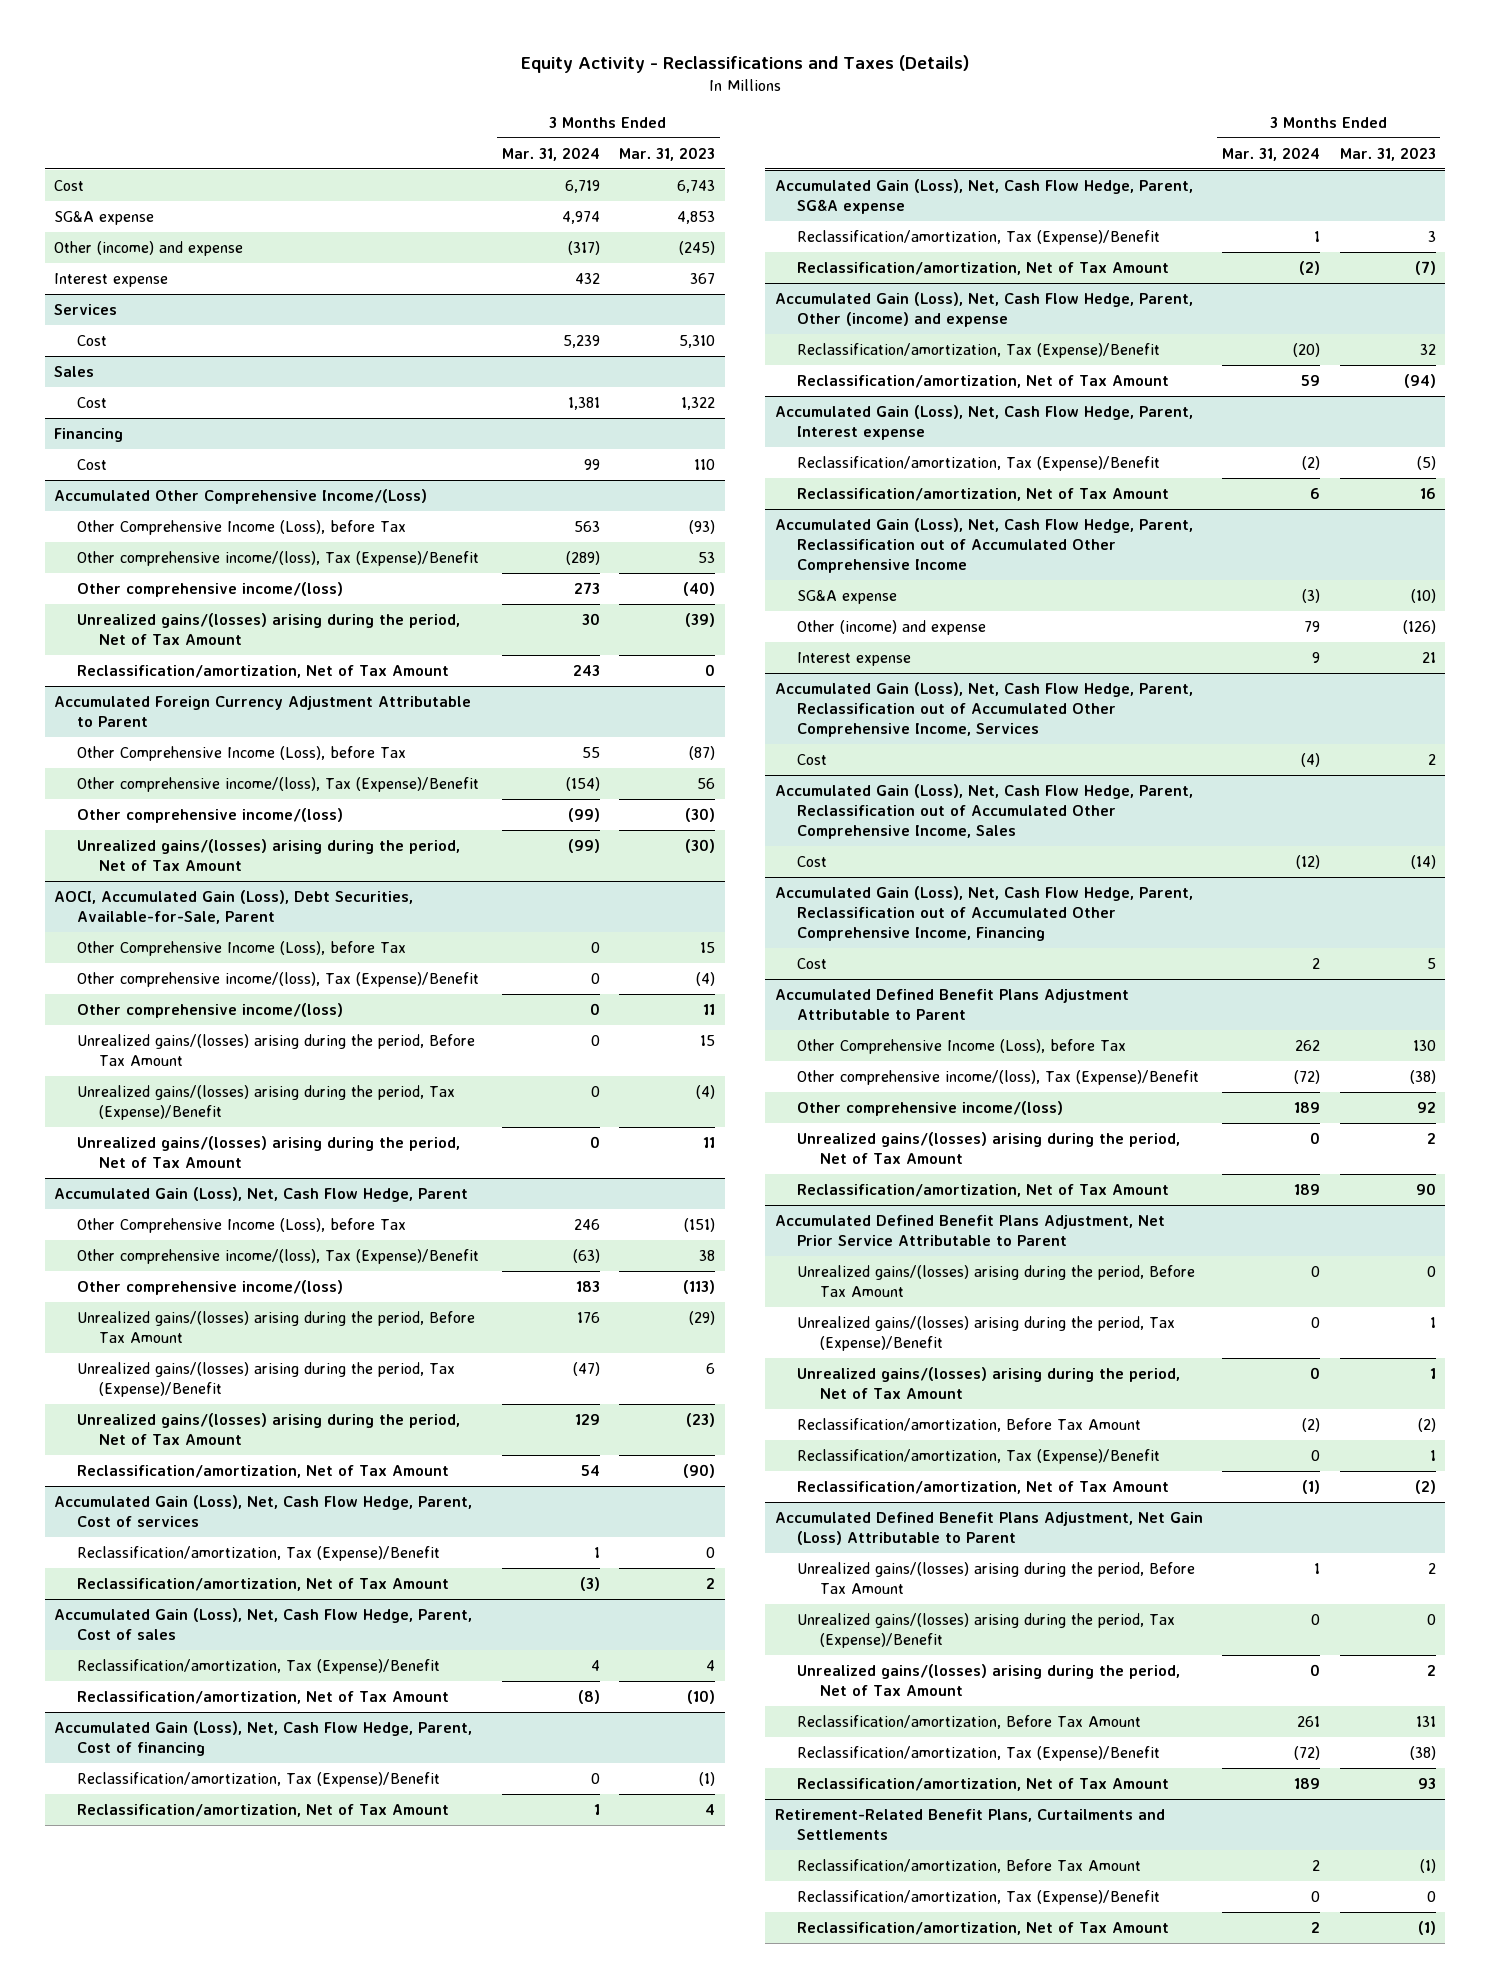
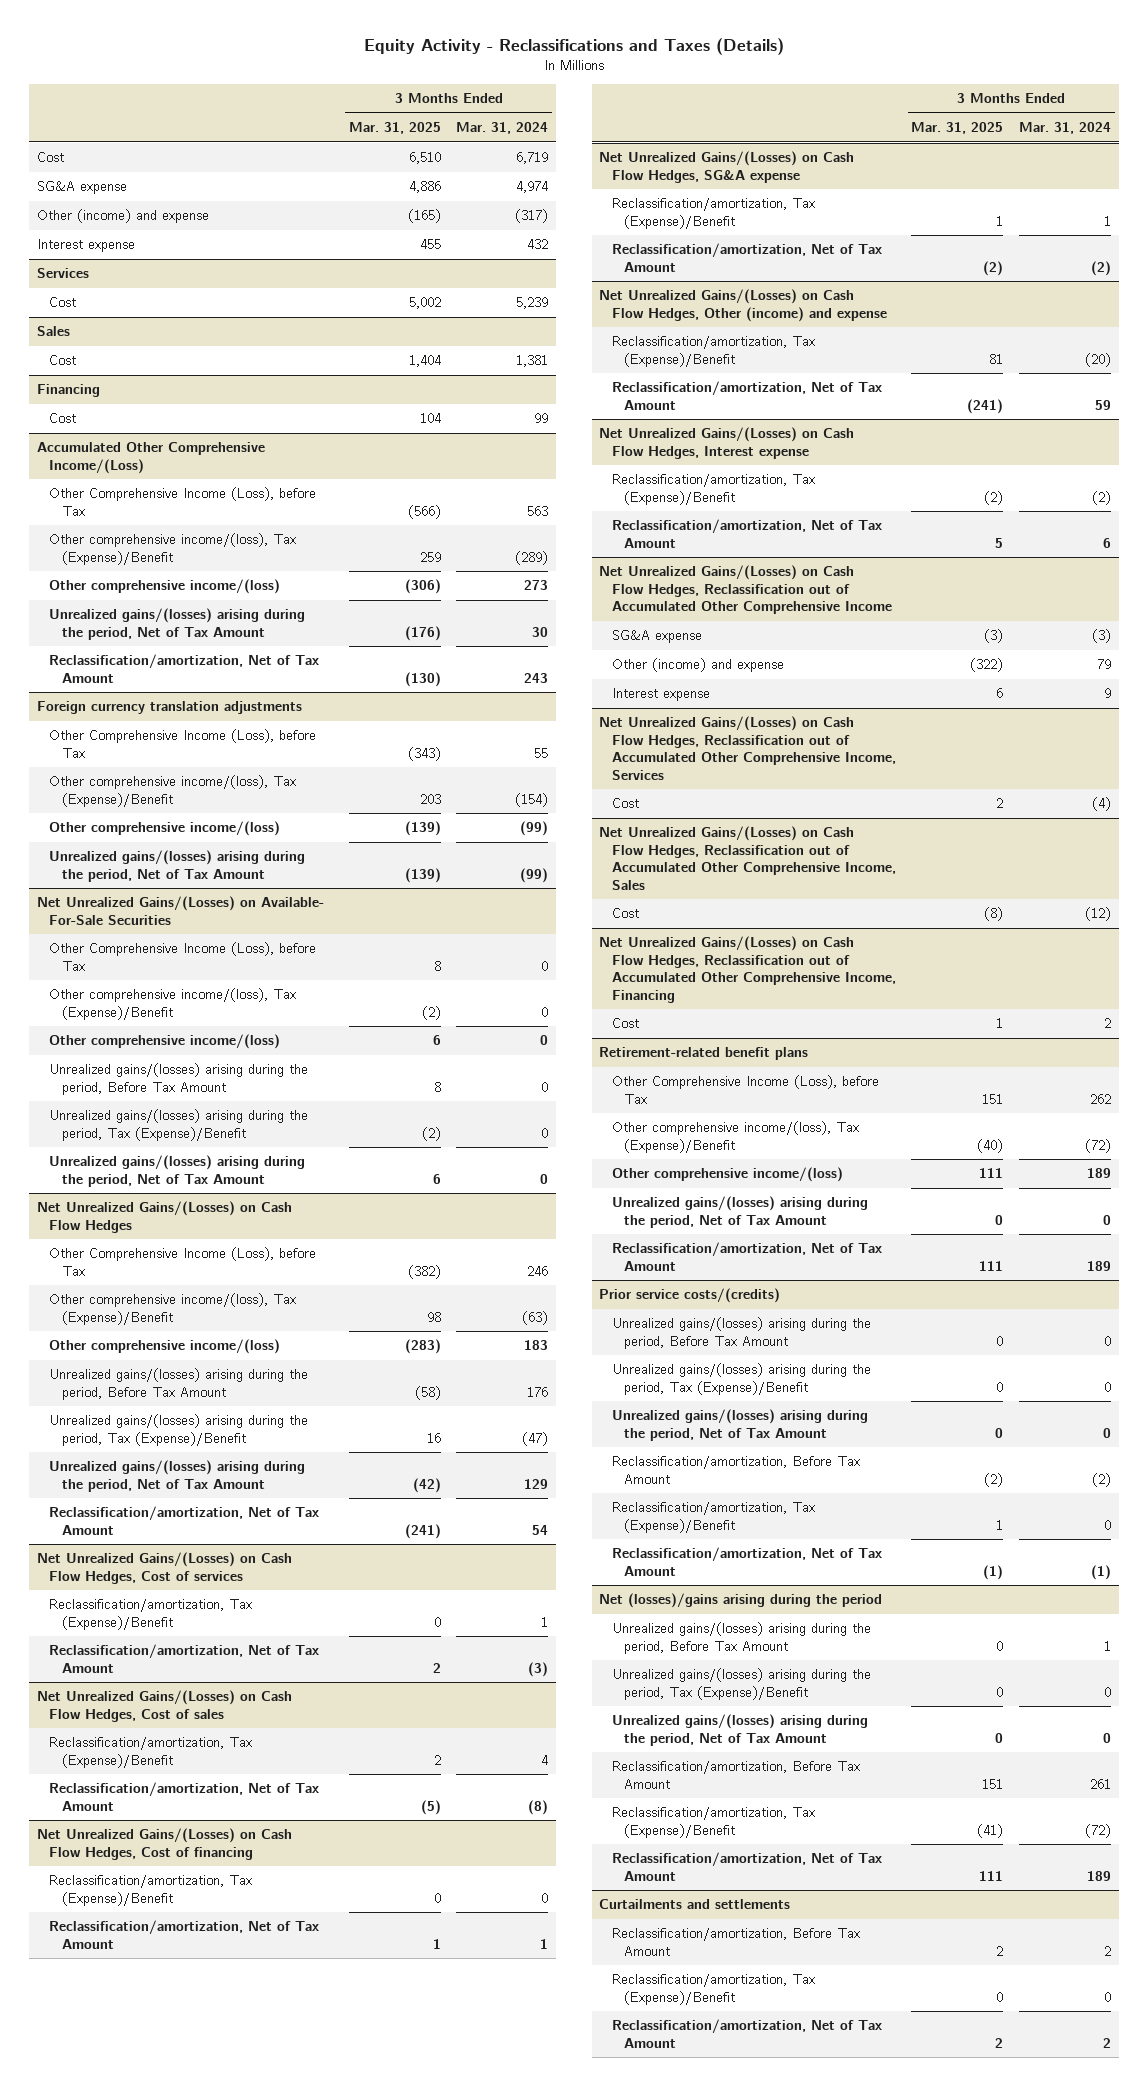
- | 3 Months Ended Mar. 31, 2024 | 3 Months Ended Mar. 31, 2023
+ | 3 Months Ended Mar. 31, 2025 | 3 Months Ended Mar. 31, 2024
- Accumulated Foreign Currency Adjustment Attributable to Parent
+ Foreign currency translation adjustments
- AOCI, Accumulated Gain (Loss), Debt Securities, Available-for-Sale, Parent
+ Net Unrealized Gains/(Losses) on Available- For-Sale Securities
- Accumulated Gain (Loss), Net, Cash Flow Hedge, Parent
+ Net Unrealized Gains/(Losses) on Cash Flow Hedges
- Accumulated Gain (Loss), Net, Cash Flow Hedge, Parent, Cost of services
+ Net Unrealized Gains/(Losses) on Cash Flow Hedges, Cost of services
- Accumulated Gain (Loss), Net, Cash Flow Hedge, Parent, Cost of sales
+ Net Unrealized Gains/(Losses) on Cash Flow Hedges, Cost of sales
- Accumulated Gain (Loss), Net, Cash Flow Hedge, Parent, Cost of financing
+ Net Unrealized Gains/(Losses) on Cash Flow Hedges, Cost of financing
- Accumulated Gain (Loss), Net, Cash Flow Hedge, Parent, SG&A expense
+ Net Unrealized Gains/(Losses) on Cash Flow Hedges, SG&A expense
- Accumulated Gain (Loss), Net, Cash Flow Hedge, Parent, Other (income) and expense
+ Net Unrealized Gains/(Losses) on Cash Flow Hedges, Other (income) and expense
- Accumulated Gain (Loss), Net, Cash Flow Hedge, Parent, Interest expense
+ Net Unrealized Gains/(Losses) on Cash Flow Hedges, Interest expense
- Accumulated Gain (Loss), Net, Cash Flow Hedge, Parent, Reclassification out of Accumulated Other Comprehensive Income
+ Net Unrealized Gains/(Losses) on Cash Flow Hedges, Reclassification out of Accumulated Other Comprehensive Income
- Accumulated Gain (Loss), Net, Cash Flow Hedge, Parent, Reclassification out of Accumulated Other Comprehensive Income, Services
+ Net Unrealized Gains/(Losses) on Cash Flow Hedges, Reclassification out of Accumulated Other Comprehensive Income, Services
- Accumulated Gain (Loss), Net, Cash Flow Hedge, Parent, Reclassification out of Accumulated Other Comprehensive Income, Sales
+ Net Unrealized Gains/(Losses) on Cash Flow Hedges, Reclassification out of Accumulated Other Comprehensive Income, Sales
- Accumulated Gain (Loss), Net, Cash Flow Hedge, Parent, Reclassification out of Accumulated Other Comprehensive Income, Financing
+ Net Unrealized Gains/(Losses) on Cash Flow Hedges, Reclassification out of Accumulated Other Comprehensive Income, Financing
- Accumulated Defined Benefit Plans Adjustment Attributable to Parent
+ Retirement-related benefit plans
- Accumulated Defined Benefit Plans Adjustment, Net Prior Service Attributable to Parent
+ Prior service costs/(credits)
- Accumulated Defined Benefit Plans Adjustment, Net Gain (Loss) Attributable to Parent
+ Net (losses)/gains arising during the period
- Retirement-Related Benefit Plans, Curtailments and Settlements
+ Curtailments and settlements

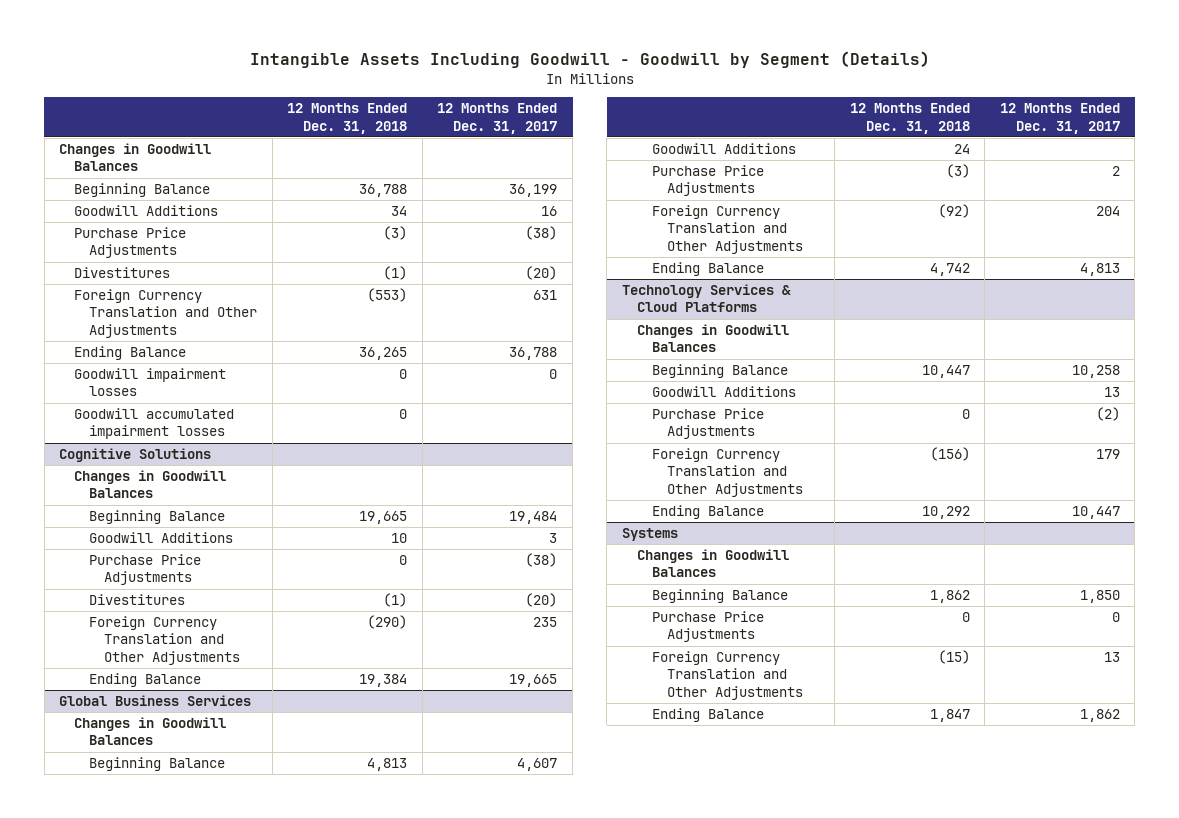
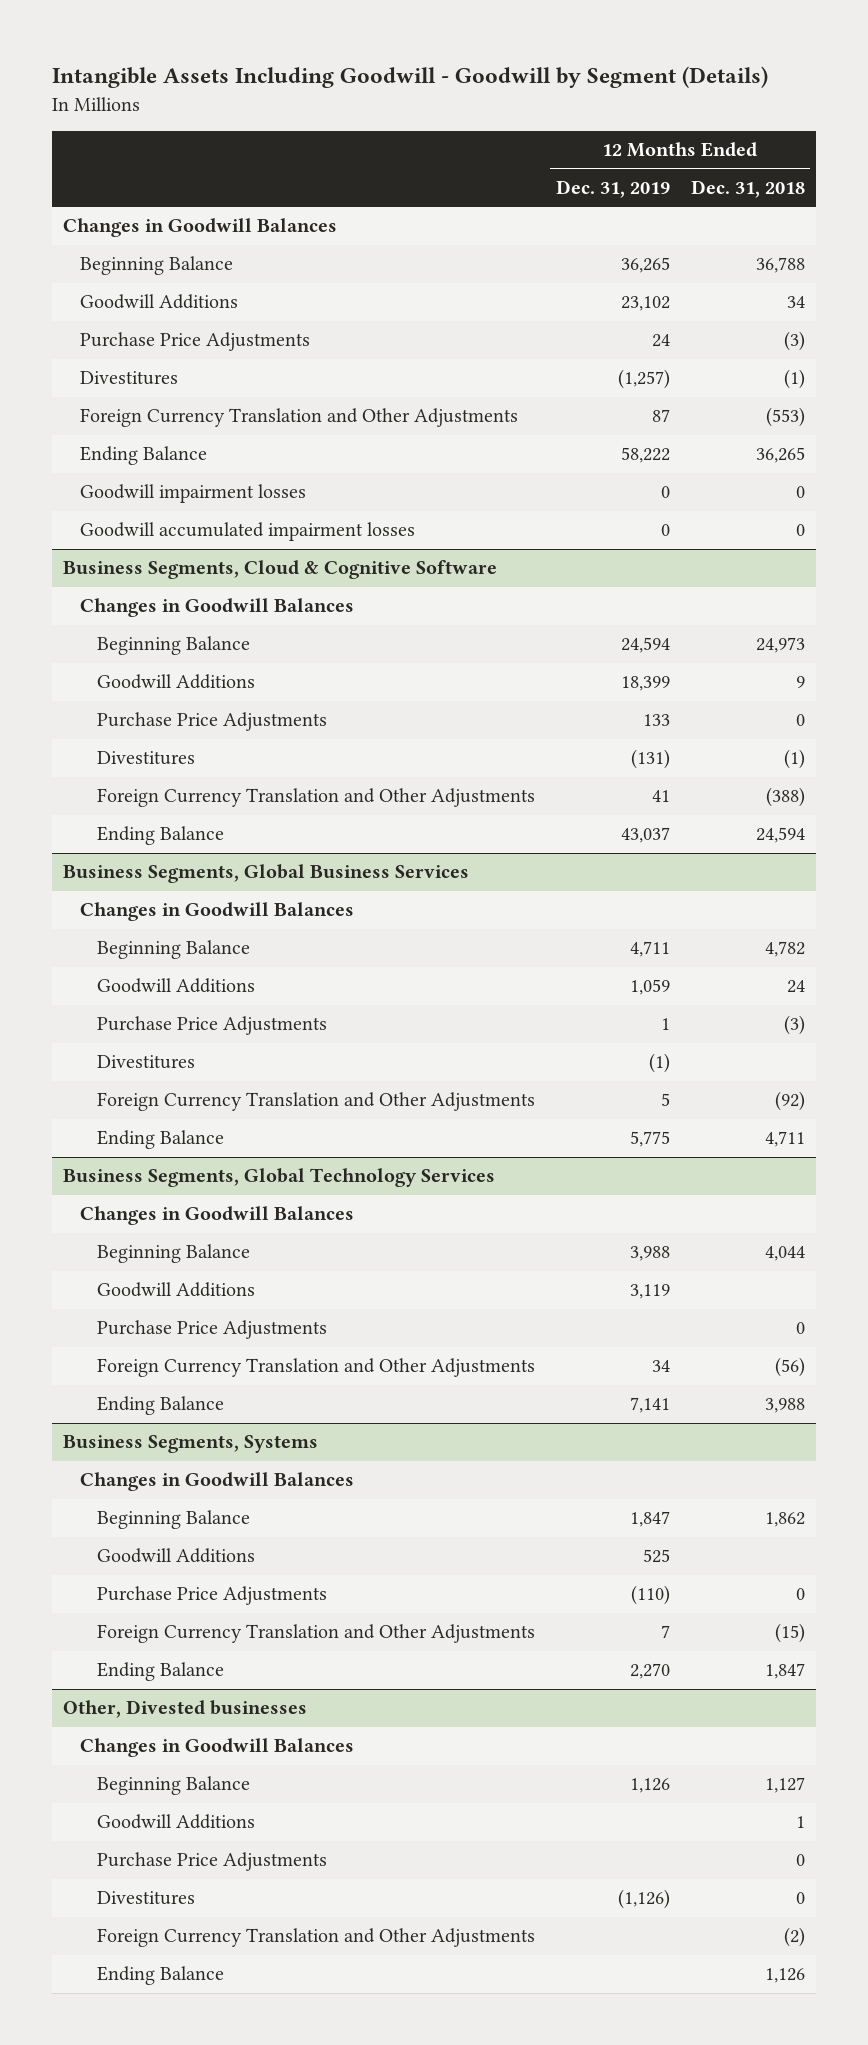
- | 12 Months Ended Dec. 31, 2018 | 12 Months Ended Dec. 31, 2017
+ | 12 Months Ended Dec. 31, 2019 | 12 Months Ended Dec. 31, 2018
- Cognitive Solutions
+ Business Segments, Cloud & Cognitive Software
- Beginning Balance | 19,665 | 19,484
- Goodwill Additions | 10 | 3
+ Beginning Balance | 24,594 | 24,973
+ Goodwill Additions | 18,399 | 9
- Foreign Currency Translation and Other Adjustments | (290) | 235
- Ending Balance | 19,384 | 19,665
- Global Business Services
+ Foreign Currency Translation and Other Adjustments | 41 | (388)
+ Ending Balance | 43,037 | 24,594
+ Business Segments, Global Business Services
- Beginning Balance | 4,813 | 4,607
+ Beginning Balance | 4,711 | 4,782
+ Divestitures | (1) |
- Ending Balance | 4,742 | 4,813
- Technology Services & Cloud Platforms
+ Ending Balance | 5,775 | 4,711
+ Business Segments, Global Technology Services
- Beginning Balance | 10,447 | 10,258
+ Beginning Balance | 3,988 | 4,044
- Foreign Currency Translation and Other Adjustments | (156) | 179
- Ending Balance | 10,292 | 10,447
- Systems
+ Foreign Currency Translation and Other Adjustments | 34 | (56)
+ Ending Balance | 7,141 | 3,988
+ Business Segments, Systems
+ Goodwill Additions | 525 |
+ Other, Divested businesses
+ Changes in Goodwill Balances
+ Beginning Balance | 1,126 | 1,127
+ Goodwill Additions | | 1
+ Purchase Price Adjustments | | 0
+ Divestitures | (1,126) | 0
+ Foreign Currency Translation and Other Adjustments | | (2)
+ Ending Balance | | 1,126

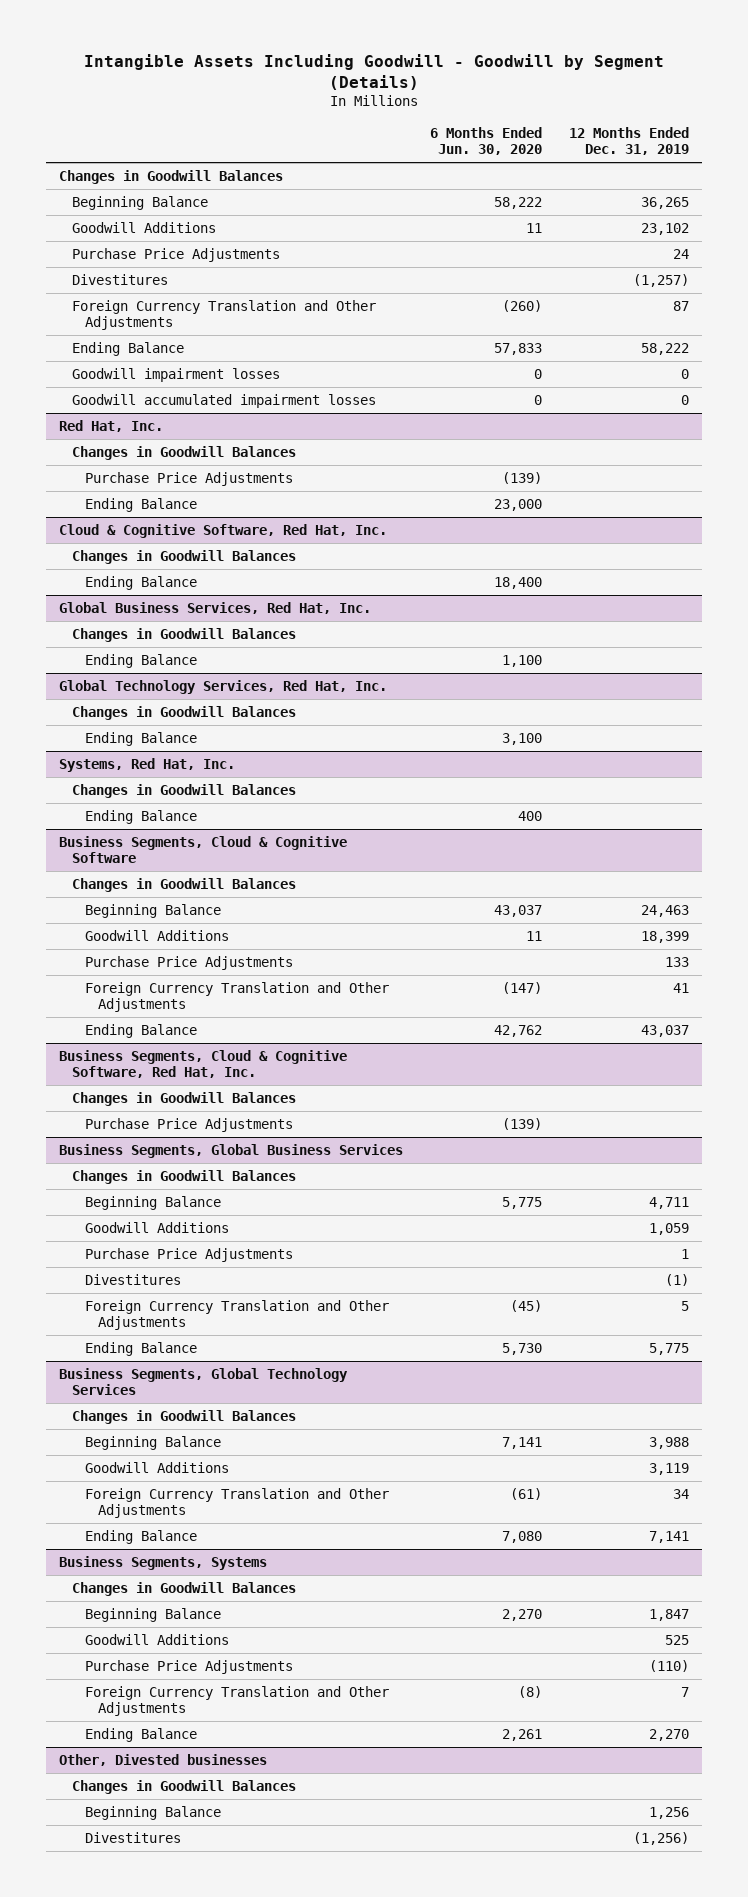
- | 12 Months Ended Dec. 31, 2019 | 12 Months Ended Dec. 31, 2018
+ | 6 Months Ended Jun. 30, 2020 | 12 Months Ended Dec. 31, 2019
+ Red Hat, Inc.
+ Changes in Goodwill Balances
+ Purchase Price Adjustments | (139) |
+ Ending Balance | 23,000 |
+ Cloud & Cognitive Software, Red Hat, Inc.
+ Changes in Goodwill Balances
+ Ending Balance | 18,400 |
+ Global Business Services, Red Hat, Inc.
+ Changes in Goodwill Balances
+ Ending Balance | 1,100 |
+ Global Technology Services, Red Hat, Inc.
+ Changes in Goodwill Balances
+ Ending Balance | 3,100 |
+ Systems, Red Hat, Inc.
+ Changes in Goodwill Balances
+ Ending Balance | 400 |
@ Business Segments, Cloud & Cognitive Software
- Beginning Balance | 24,594 | 24,973
+ Beginning Balance | 43,037 | 24,463
- Divestitures | (131) | (1)
+ Business Segments, Cloud & Cognitive Software, Red Hat, Inc.
+ Changes in Goodwill Balances
+ Purchase Price Adjustments | (139) |
@ Business Segments, Global Technology Services
- Purchase Price Adjustments | | 0
@ Other, Divested businesses
- Beginning Balance | 1,126 | 1,127
- Goodwill Additions | | 1
- Purchase Price Adjustments | | 0
- Divestitures | (1,126) | 0
- Foreign Currency Translation and Other Adjustments | | (2)
- Ending Balance | | 1,126
+ Beginning Balance | | 1,256
+ Divestitures | | (1,256)

